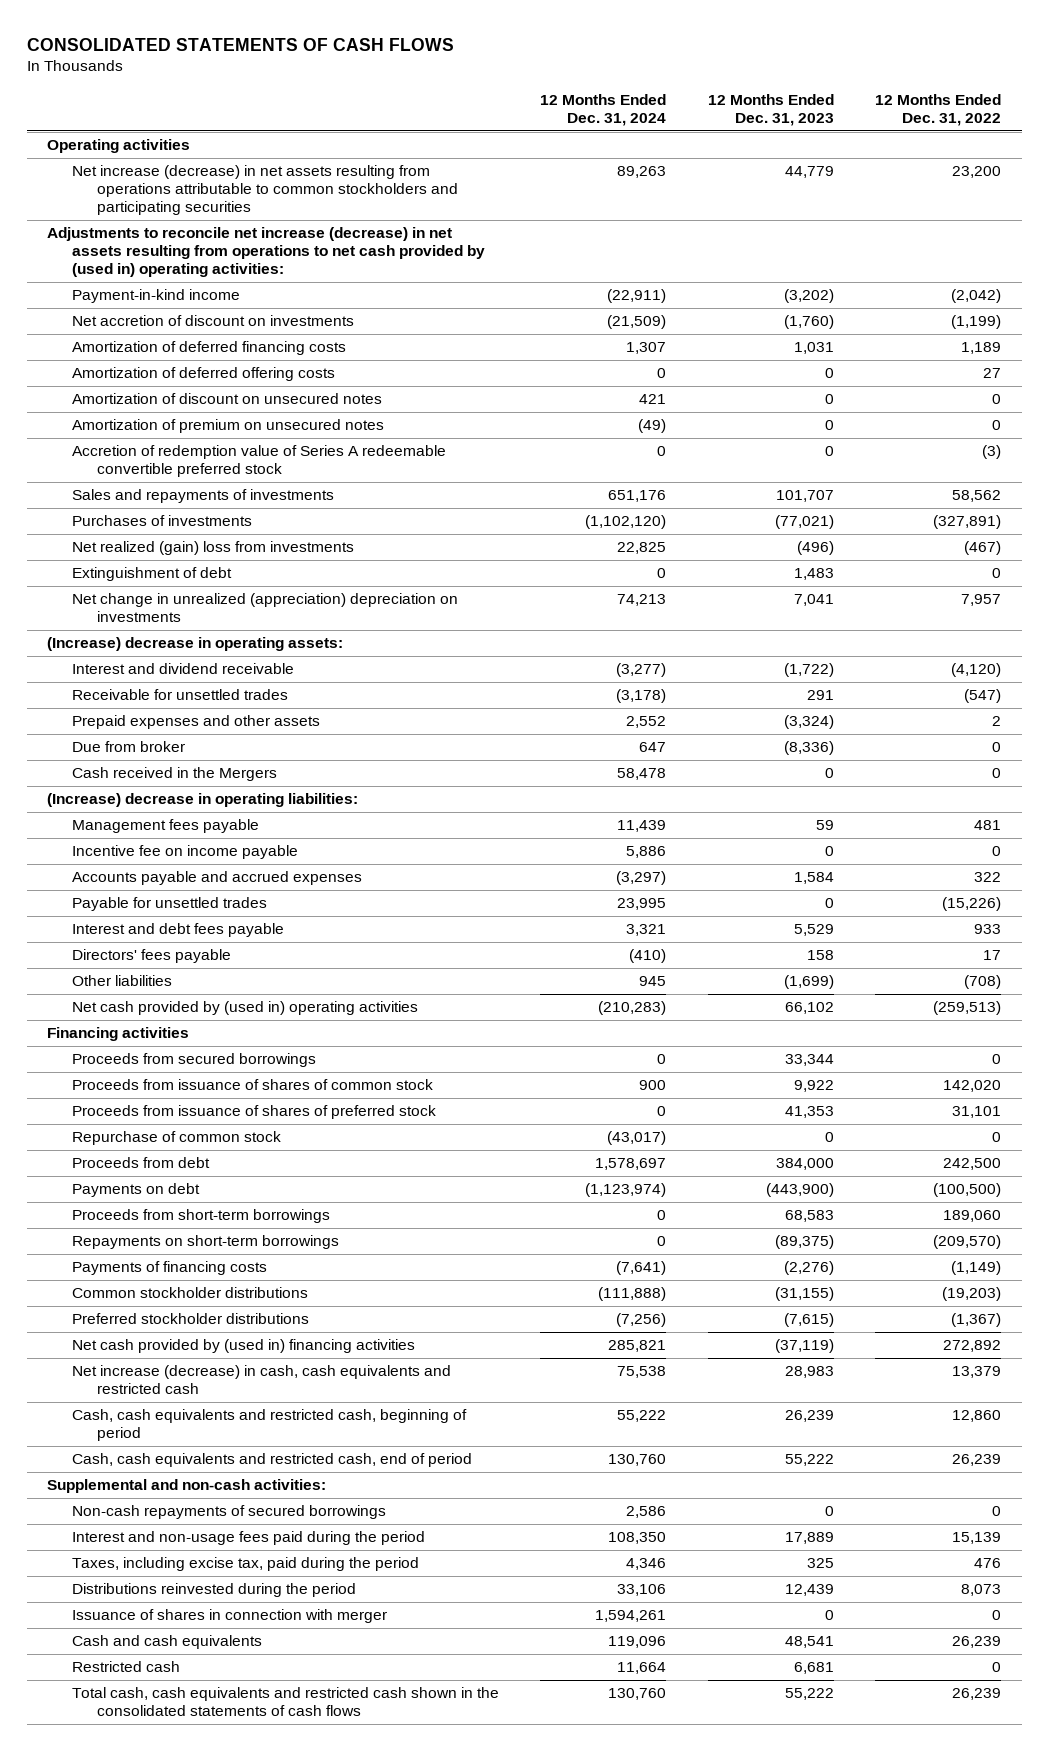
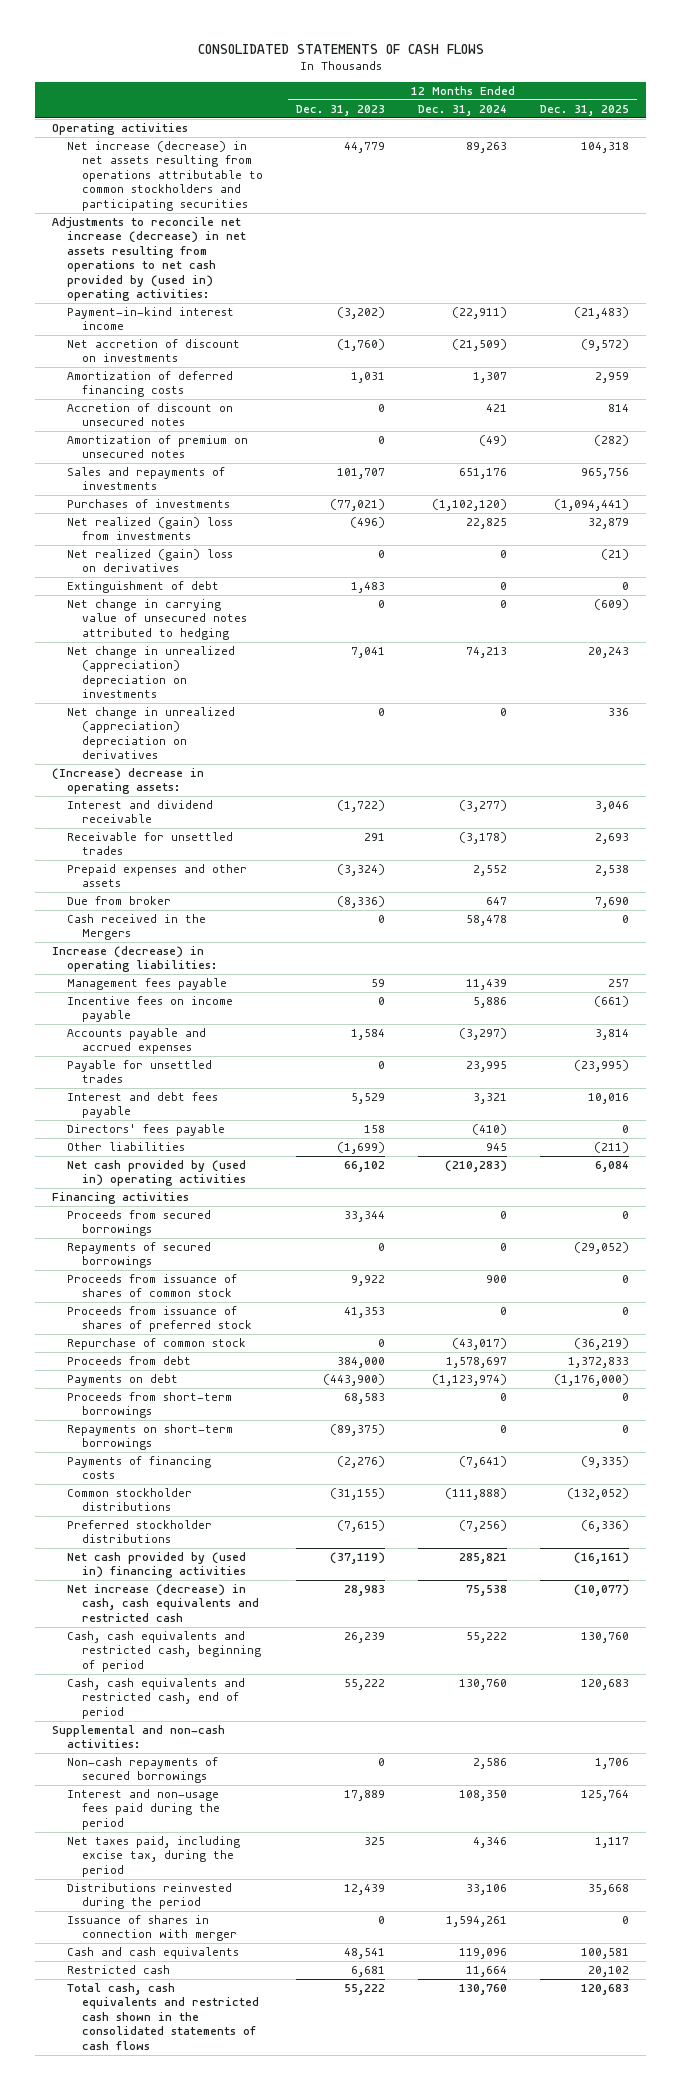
- | 12 Months Ended Dec. 31, 2024 | 12 Months Ended Dec. 31, 2023 | 12 Months Ended Dec. 31, 2022
+ | 12 Months Ended Dec. 31, 2023 | 12 Months Ended Dec. 31, 2024 | 12 Months Ended Dec. 31, 2025
- Payment-in-kind income | (22,911) | (3,202) | (2,042)
+ Payment-in-kind interest income | (3,202) | (22,911) | (21,483)
- Amortization of deferred offering costs | 0 | 0 | 27
- Amortization of discount on unsecured notes | 421 | 0 | 0
+ Accretion of discount on unsecured notes | 0 | 421 | 814
- Accretion of redemption value of Series A redeemable convertible preferred stock | 0 | 0 | (3)
+ Net realized (gain) loss on derivatives | 0 | 0 | (21)
+ Net change in carrying value of unsecured notes attributed to hedging | 0 | 0 | (609)
+ Net change in unrealized (appreciation) depreciation on derivatives | 0 | 0 | 336
- (Increase) decrease in operating liabilities:
+ Increase (decrease) in operating liabilities:
- Incentive fee on income payable | 5,886 | 0 | 0
+ Incentive fees on income payable | 0 | 5,886 | (661)
+ Repayments of secured borrowings | 0 | 0 | (29,052)
- Taxes, including excise tax, paid during the period | 4,346 | 325 | 476
+ Net taxes paid, including excise tax, during the period | 325 | 4,346 | 1,117

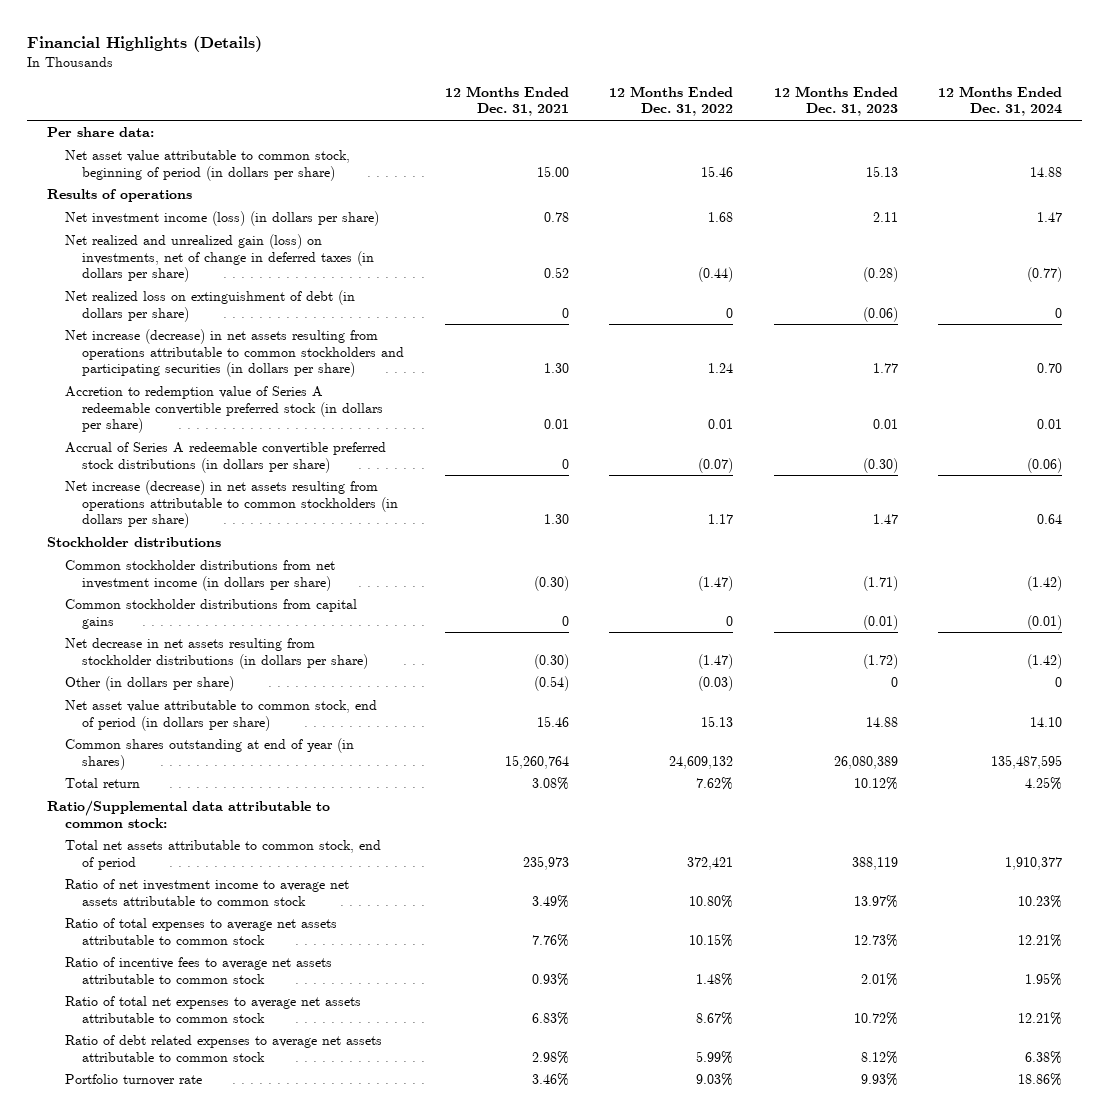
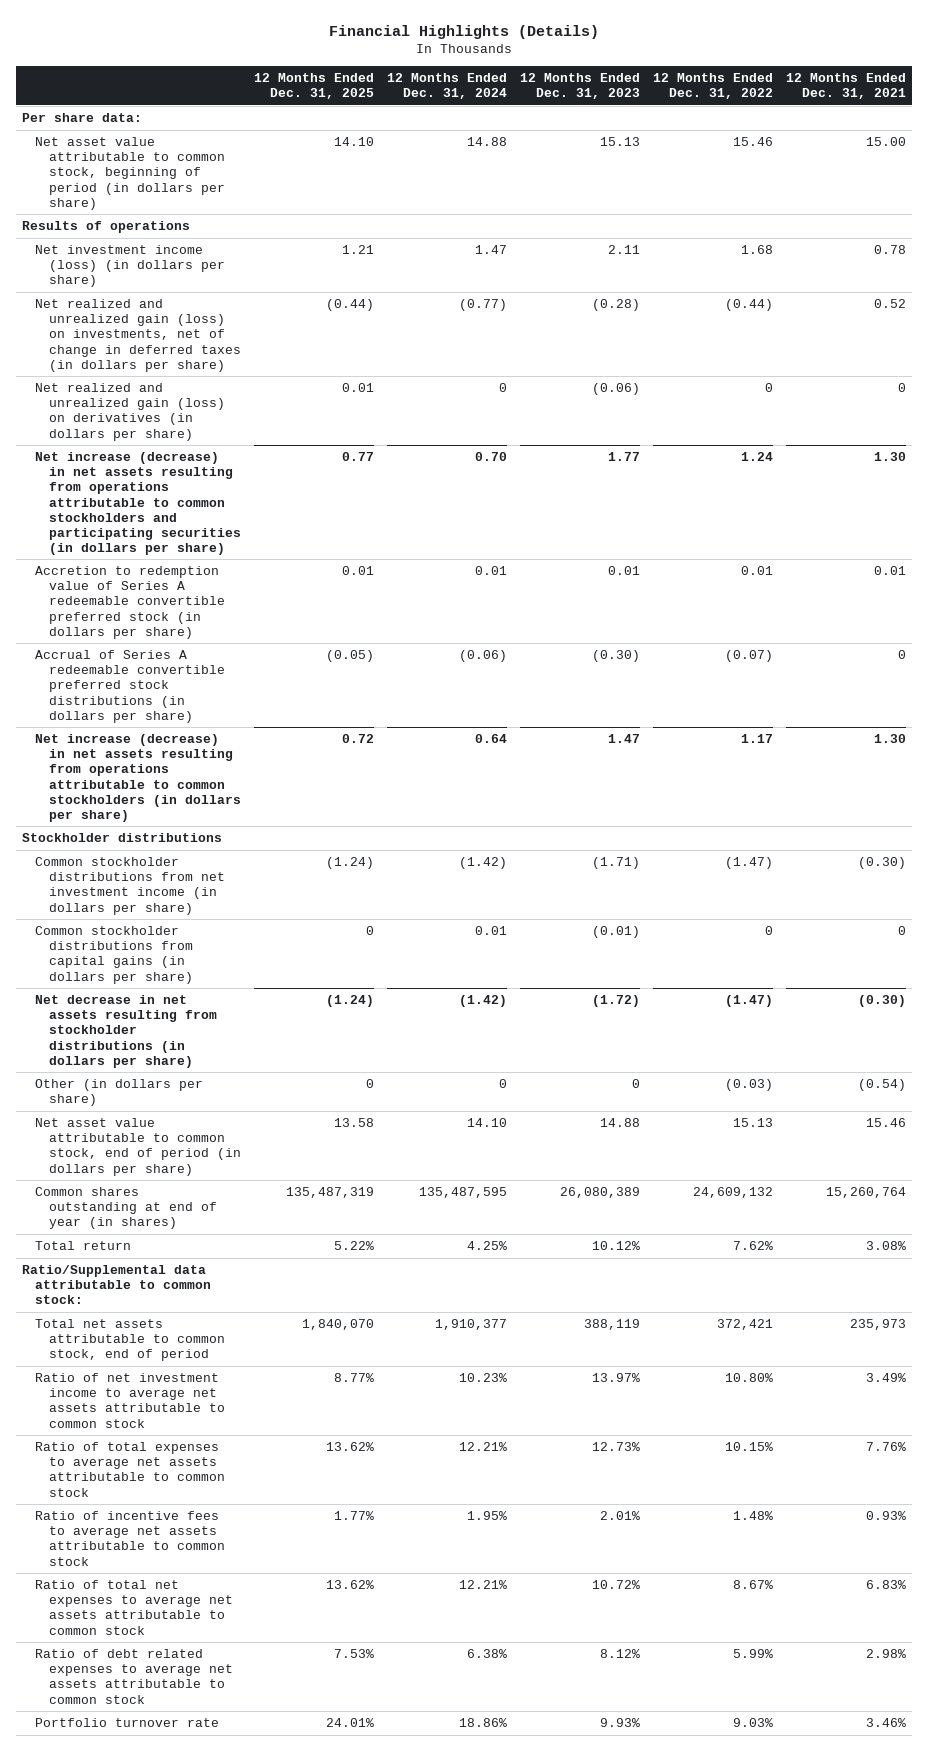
- | 12 Months Ended Dec. 31, 2021 | 12 Months Ended Dec. 31, 2022 | 12 Months Ended Dec. 31, 2023 | 12 Months Ended Dec. 31, 2024
+ | 12 Months Ended Dec. 31, 2025 | 12 Months Ended Dec. 31, 2024 | 12 Months Ended Dec. 31, 2023 | 12 Months Ended Dec. 31, 2022 | 12 Months Ended Dec. 31, 2021
- Net realized loss on extinguishment of debt (in dollars per share) | 0 | 0 | (0.06) | 0
+ Net realized and unrealized gain (loss) on derivatives (in dollars per share) | 0.01 | 0 | (0.06) | 0 | 0
- Common stockholder distributions from capital gains | 0 | 0 | (0.01) | (0.01)
+ Common stockholder distributions from capital gains (in dollars per share) | 0 | 0.01 | (0.01) | 0 | 0

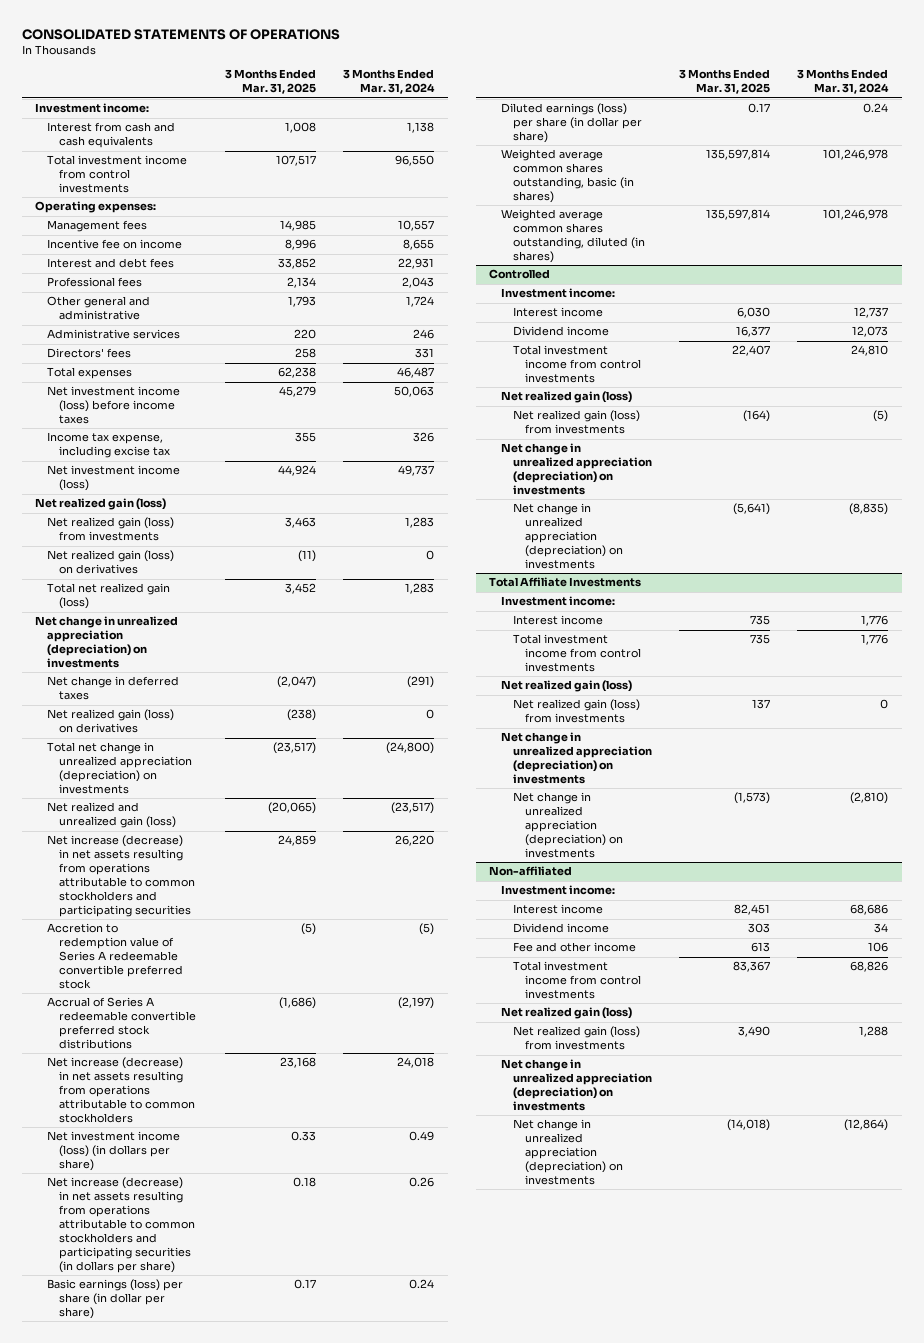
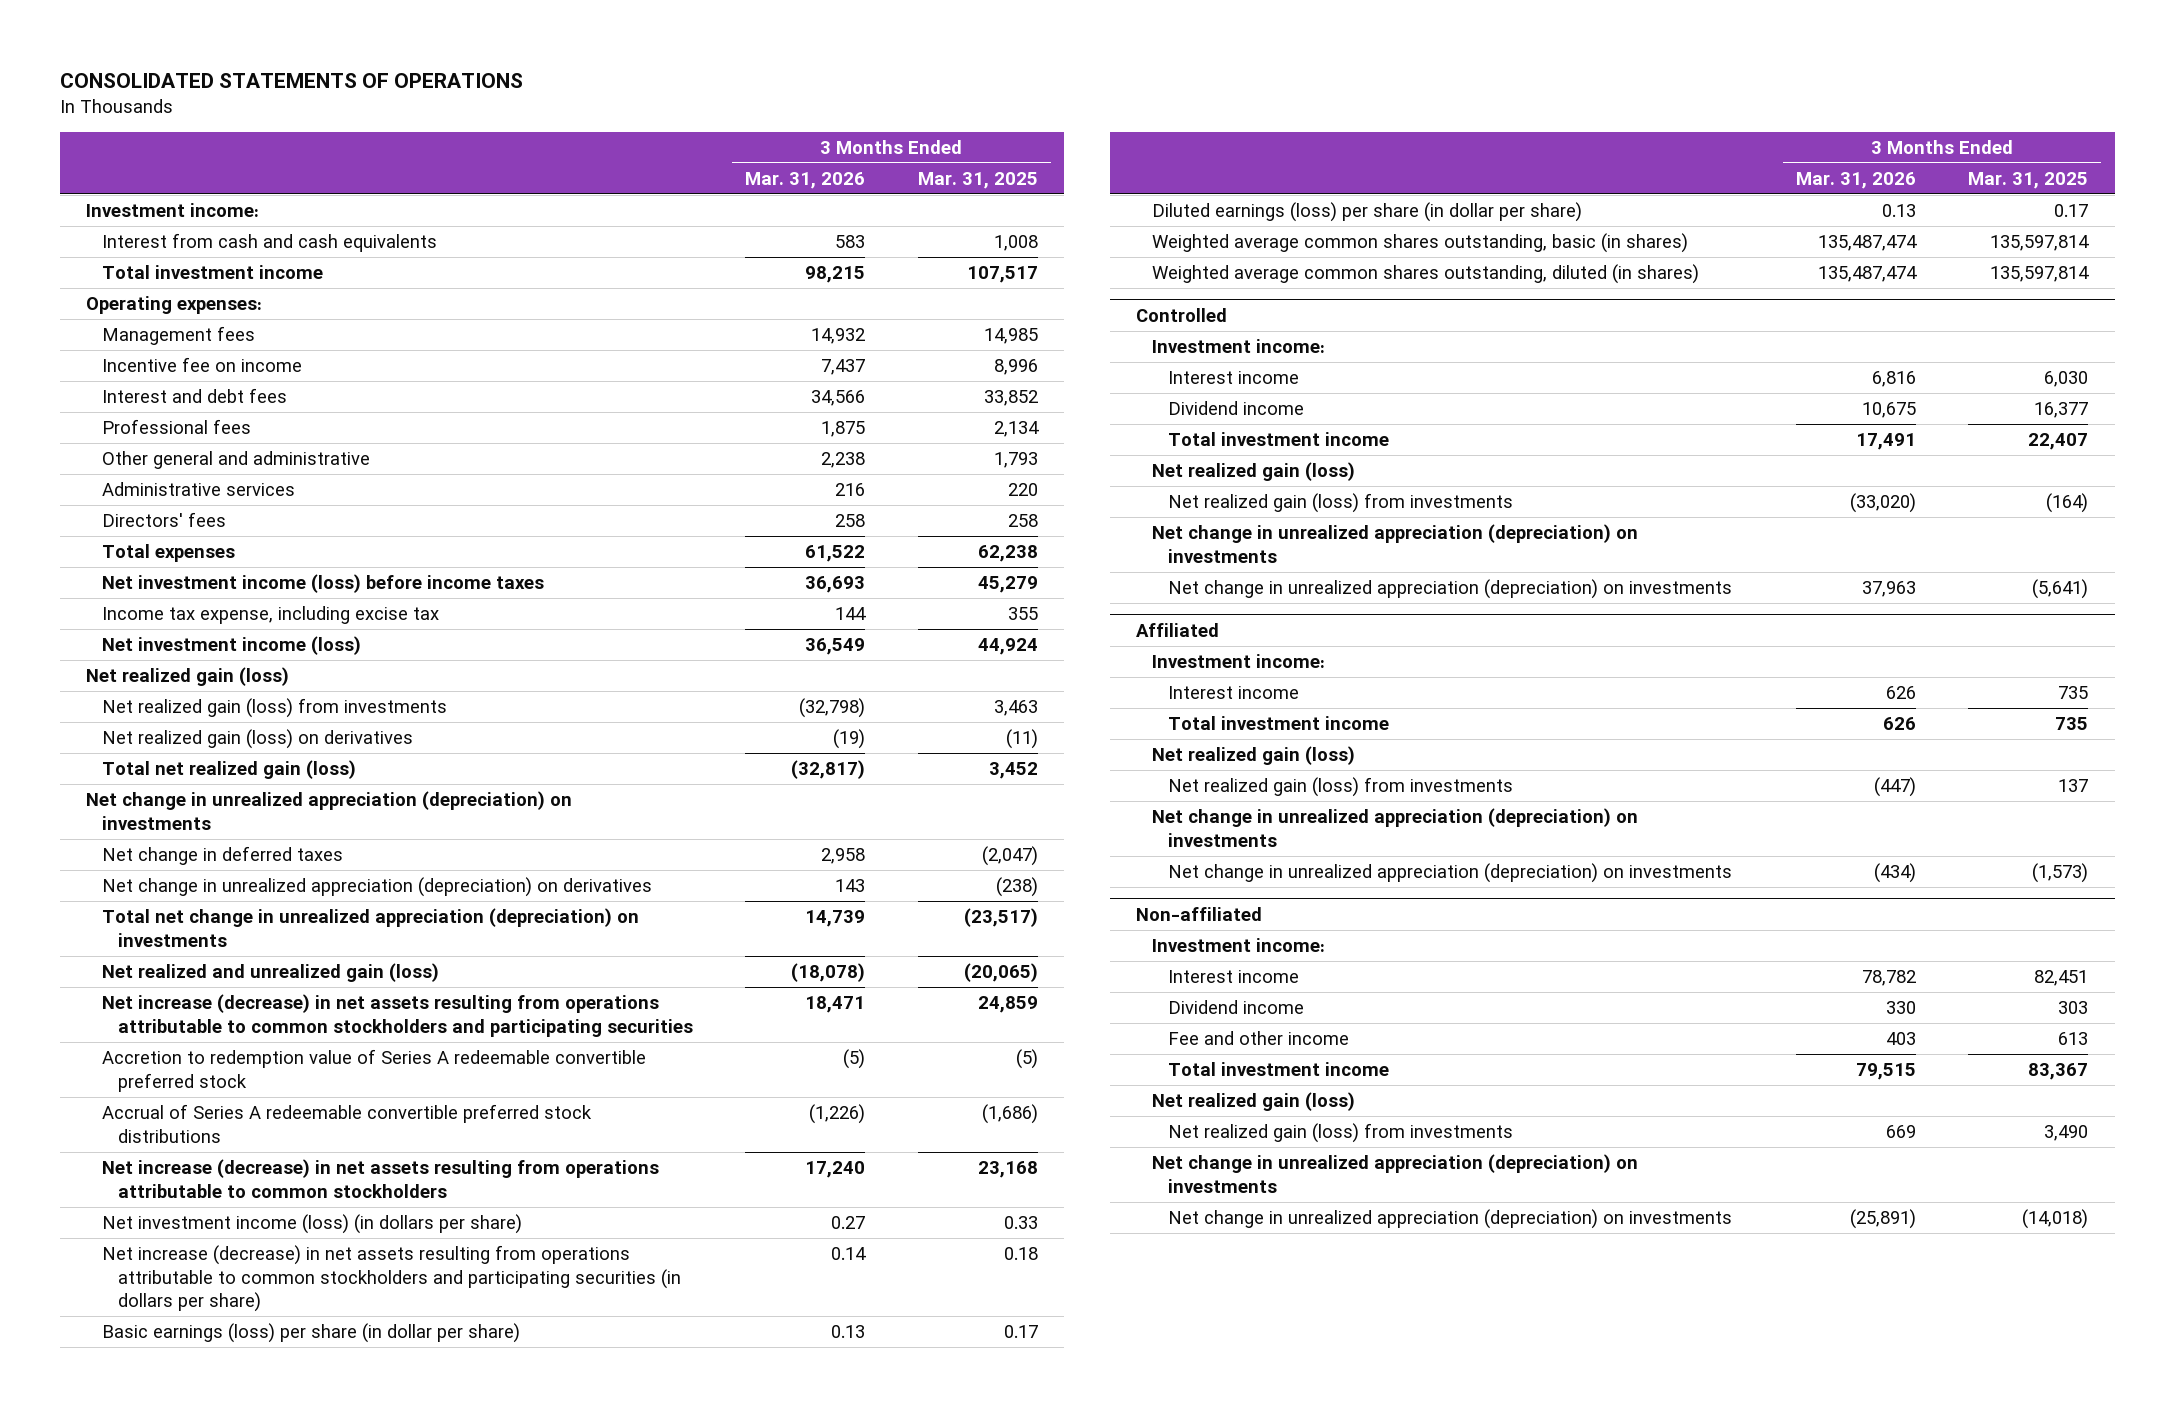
- | 3 Months Ended Mar. 31, 2025 | 3 Months Ended Mar. 31, 2024
+ | 3 Months Ended Mar. 31, 2026 | 3 Months Ended Mar. 31, 2025
- Total investment income from control investments | 107,517 | 96,550
+ Total investment income | 98,215 | 107,517
- Net realized gain (loss) on derivatives | (238) | 0
+ Net change in unrealized appreciation (depreciation) on derivatives | 143 | (238)
@ Controlled
- Total investment income from control investments | 22,407 | 24,810
+ Total investment income | 17,491 | 22,407
- Total Affiliate Investments
+ Affiliated
- Total investment income from control investments | 735 | 1,776
+ Total investment income | 626 | 735
@ Non-affiliated
- Total investment income from control investments | 83,367 | 68,826
+ Total investment income | 79,515 | 83,367

